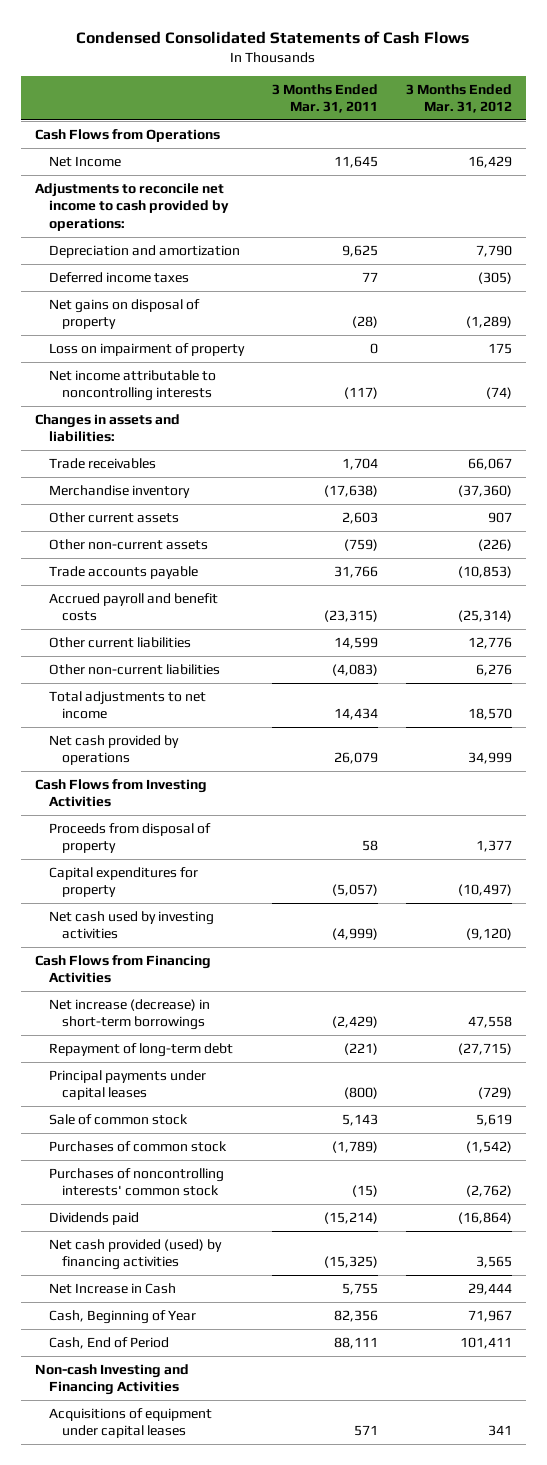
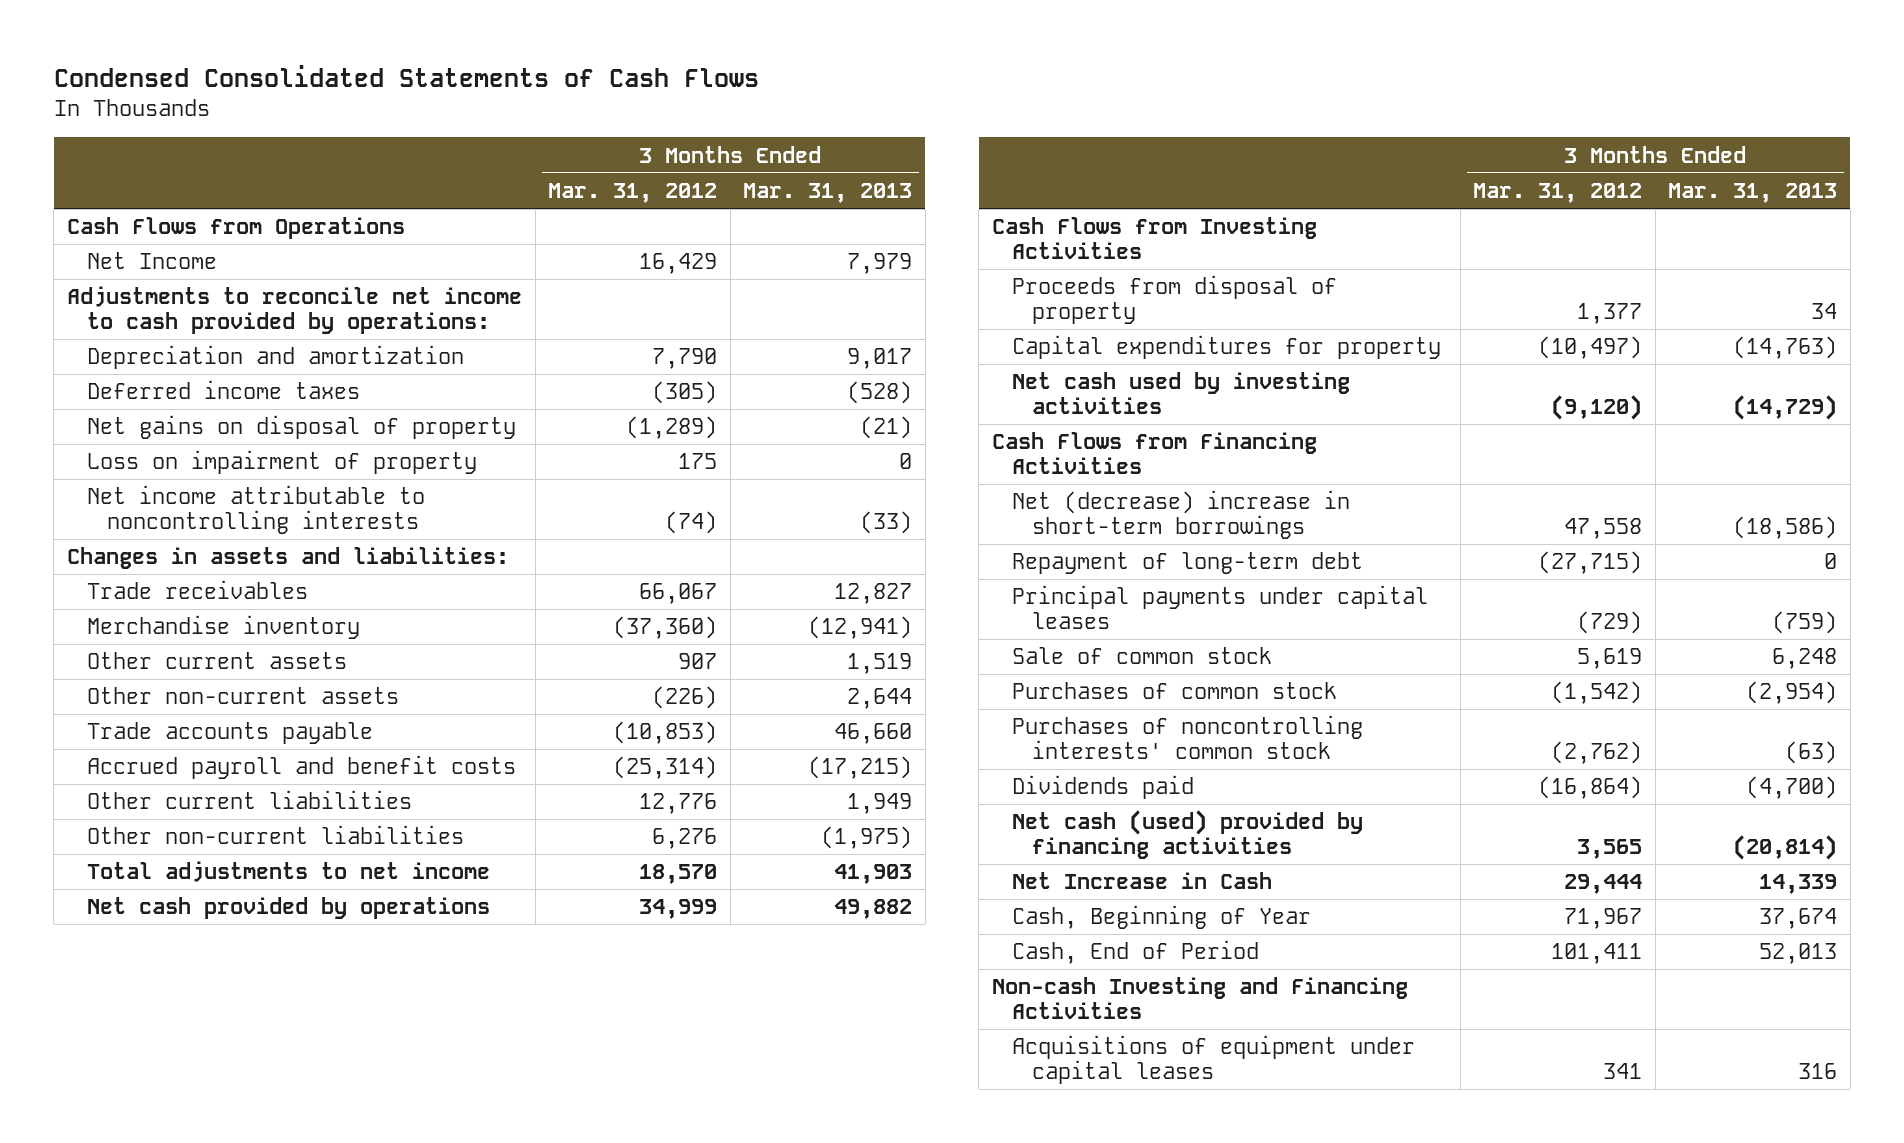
- | 3 Months Ended Mar. 31, 2011 | 3 Months Ended Mar. 31, 2012
+ | 3 Months Ended Mar. 31, 2012 | 3 Months Ended Mar. 31, 2013
- Net increase (decrease) in short-term borrowings | (2,429) | 47,558
+ Net (decrease) increase in short-term borrowings | 47,558 | (18,586)
- Net cash provided (used) by financing activities | (15,325) | 3,565
+ Net cash (used) provided by financing activities | 3,565 | (20,814)

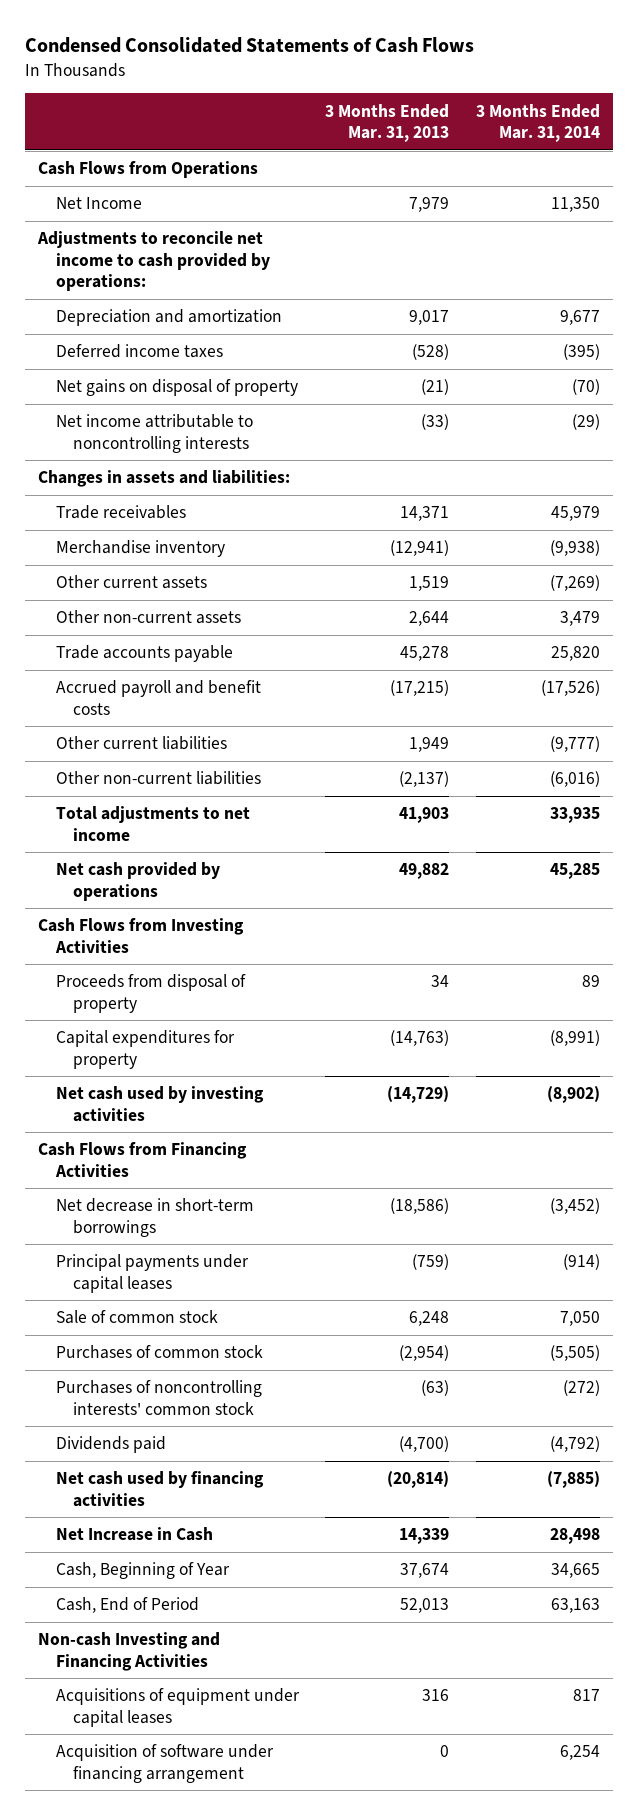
- | 3 Months Ended Mar. 31, 2012 | 3 Months Ended Mar. 31, 2013
+ | 3 Months Ended Mar. 31, 2013 | 3 Months Ended Mar. 31, 2014
- Loss on impairment of property | 175 | 0
- Trade receivables | 66,067 | 12,827
+ Trade receivables | 14,371 | 45,979
- Trade accounts payable | (10,853) | 46,660
+ Trade accounts payable | 45,278 | 25,820
- Other non-current liabilities | 6,276 | (1,975)
+ Other non-current liabilities | (2,137) | (6,016)
- Net (decrease) increase in short-term borrowings | 47,558 | (18,586)
- Repayment of long-term debt | (27,715) | 0
+ Net decrease in short-term borrowings | (18,586) | (3,452)
- Net cash (used) provided by financing activities | 3,565 | (20,814)
+ Net cash used by financing activities | (20,814) | (7,885)
+ Acquisition of software under financing arrangement | 0 | 6,254

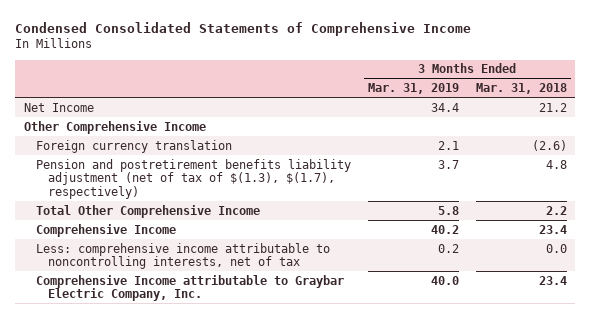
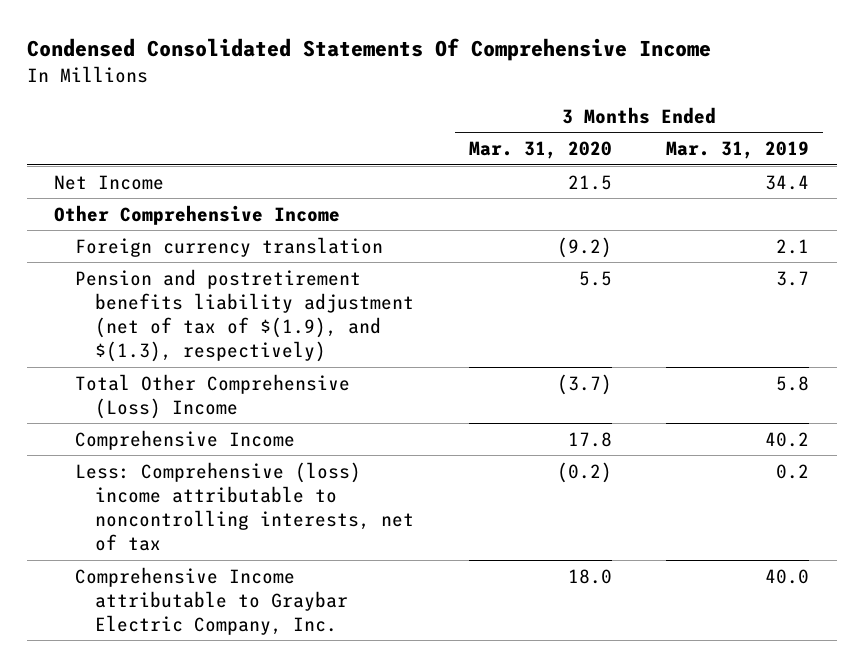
- Condensed Consolidated Statements of Comprehensive Income
+ Condensed Consolidated Statements Of Comprehensive Income
- | 3 Months Ended Mar. 31, 2019 | 3 Months Ended Mar. 31, 2018
+ | 3 Months Ended Mar. 31, 2020 | 3 Months Ended Mar. 31, 2019
- Pension and postretirement benefits liability adjustment (net of tax of $(1.3), $(1.7), respectively) | 3.7 | 4.8
- Total Other Comprehensive Income | 5.8 | 2.2
+ Pension and postretirement benefits liability adjustment (net of tax of $(1.9), and $(1.3), respectively) | 5.5 | 3.7
+ Total Other Comprehensive (Loss) Income | (3.7) | 5.8
- Less: comprehensive income attributable to noncontrolling interests, net of tax | 0.2 | 0.0
+ Less: Comprehensive (loss) income attributable to noncontrolling interests, net of tax | (0.2) | 0.2

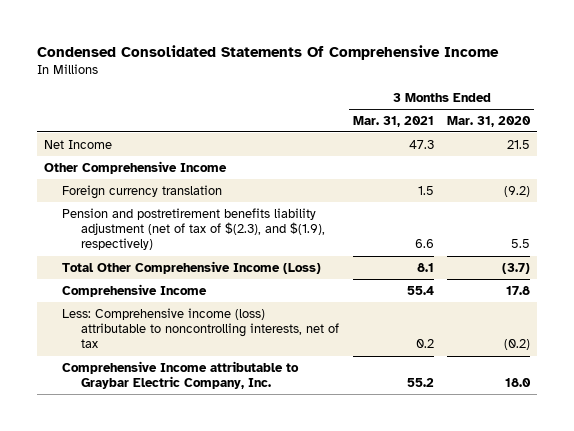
- | 3 Months Ended Mar. 31, 2020 | 3 Months Ended Mar. 31, 2019
+ | 3 Months Ended Mar. 31, 2021 | 3 Months Ended Mar. 31, 2020
- Pension and postretirement benefits liability adjustment (net of tax of $(1.9), and $(1.3), respectively) | 5.5 | 3.7
- Total Other Comprehensive (Loss) Income | (3.7) | 5.8
+ Pension and postretirement benefits liability adjustment (net of tax of $(2.3), and $(1.9), respectively) | 6.6 | 5.5
+ Total Other Comprehensive Income (Loss) | 8.1 | (3.7)
- Less: Comprehensive (loss) income attributable to noncontrolling interests, net of tax | (0.2) | 0.2
+ Less: Comprehensive income (loss) attributable to noncontrolling interests, net of tax | 0.2 | (0.2)

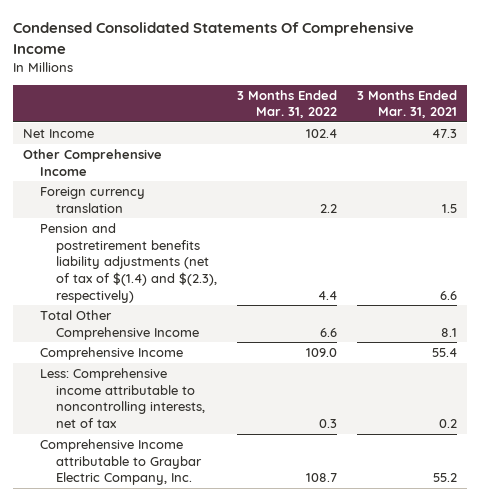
- | 3 Months Ended Mar. 31, 2021 | 3 Months Ended Mar. 31, 2020
+ | 3 Months Ended Mar. 31, 2022 | 3 Months Ended Mar. 31, 2021
- Pension and postretirement benefits liability adjustment (net of tax of $(2.3), and $(1.9), respectively) | 6.6 | 5.5
- Total Other Comprehensive Income (Loss) | 8.1 | (3.7)
+ Pension and postretirement benefits liability adjustments (net of tax of $(1.4) and $(2.3), respectively) | 4.4 | 6.6
+ Total Other Comprehensive Income | 6.6 | 8.1
- Less: Comprehensive income (loss) attributable to noncontrolling interests, net of tax | 0.2 | (0.2)
+ Less: Comprehensive income attributable to noncontrolling interests, net of tax | 0.3 | 0.2

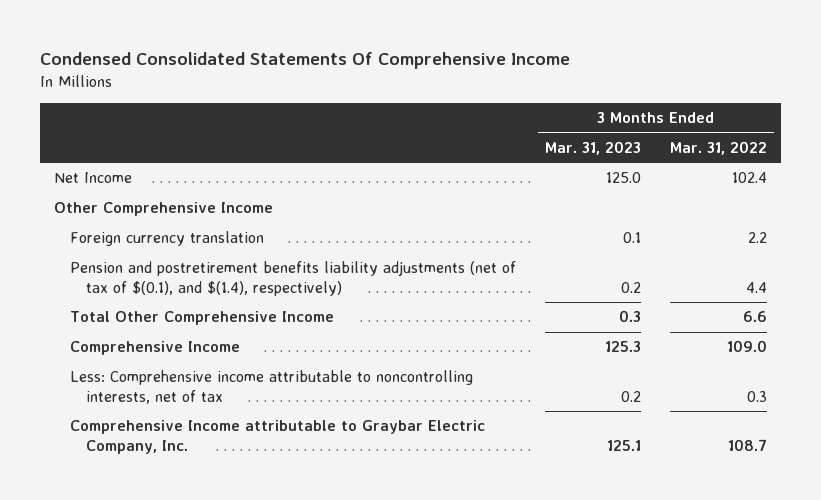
- | 3 Months Ended Mar. 31, 2022 | 3 Months Ended Mar. 31, 2021
+ | 3 Months Ended Mar. 31, 2023 | 3 Months Ended Mar. 31, 2022
- Pension and postretirement benefits liability adjustments (net of tax of $(1.4) and $(2.3), respectively) | 4.4 | 6.6
+ Pension and postretirement benefits liability adjustments (net of tax of $(0.1), and $(1.4), respectively) | 0.2 | 4.4

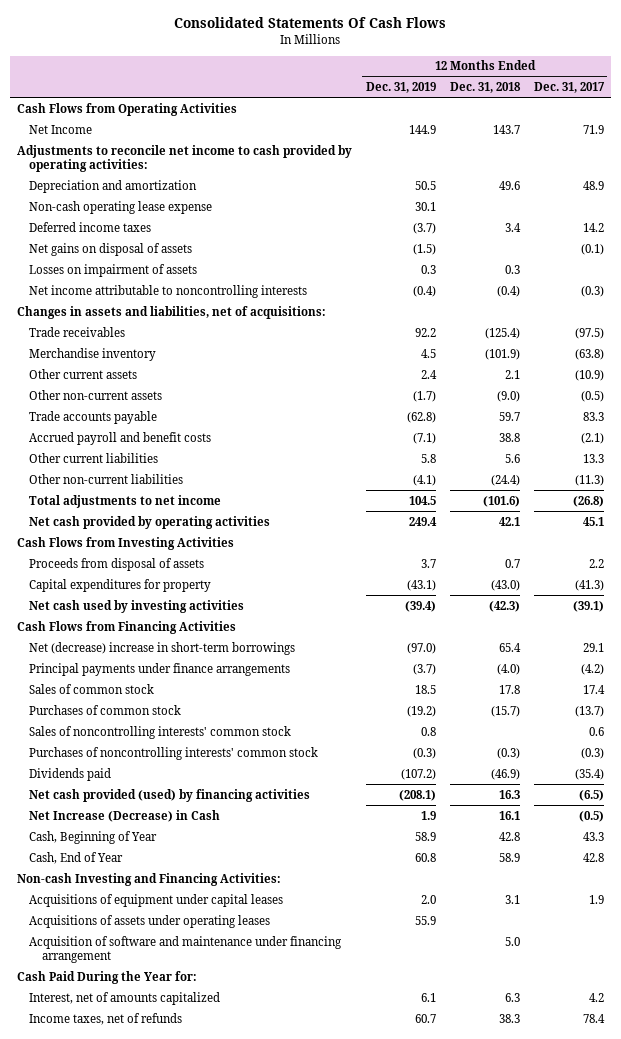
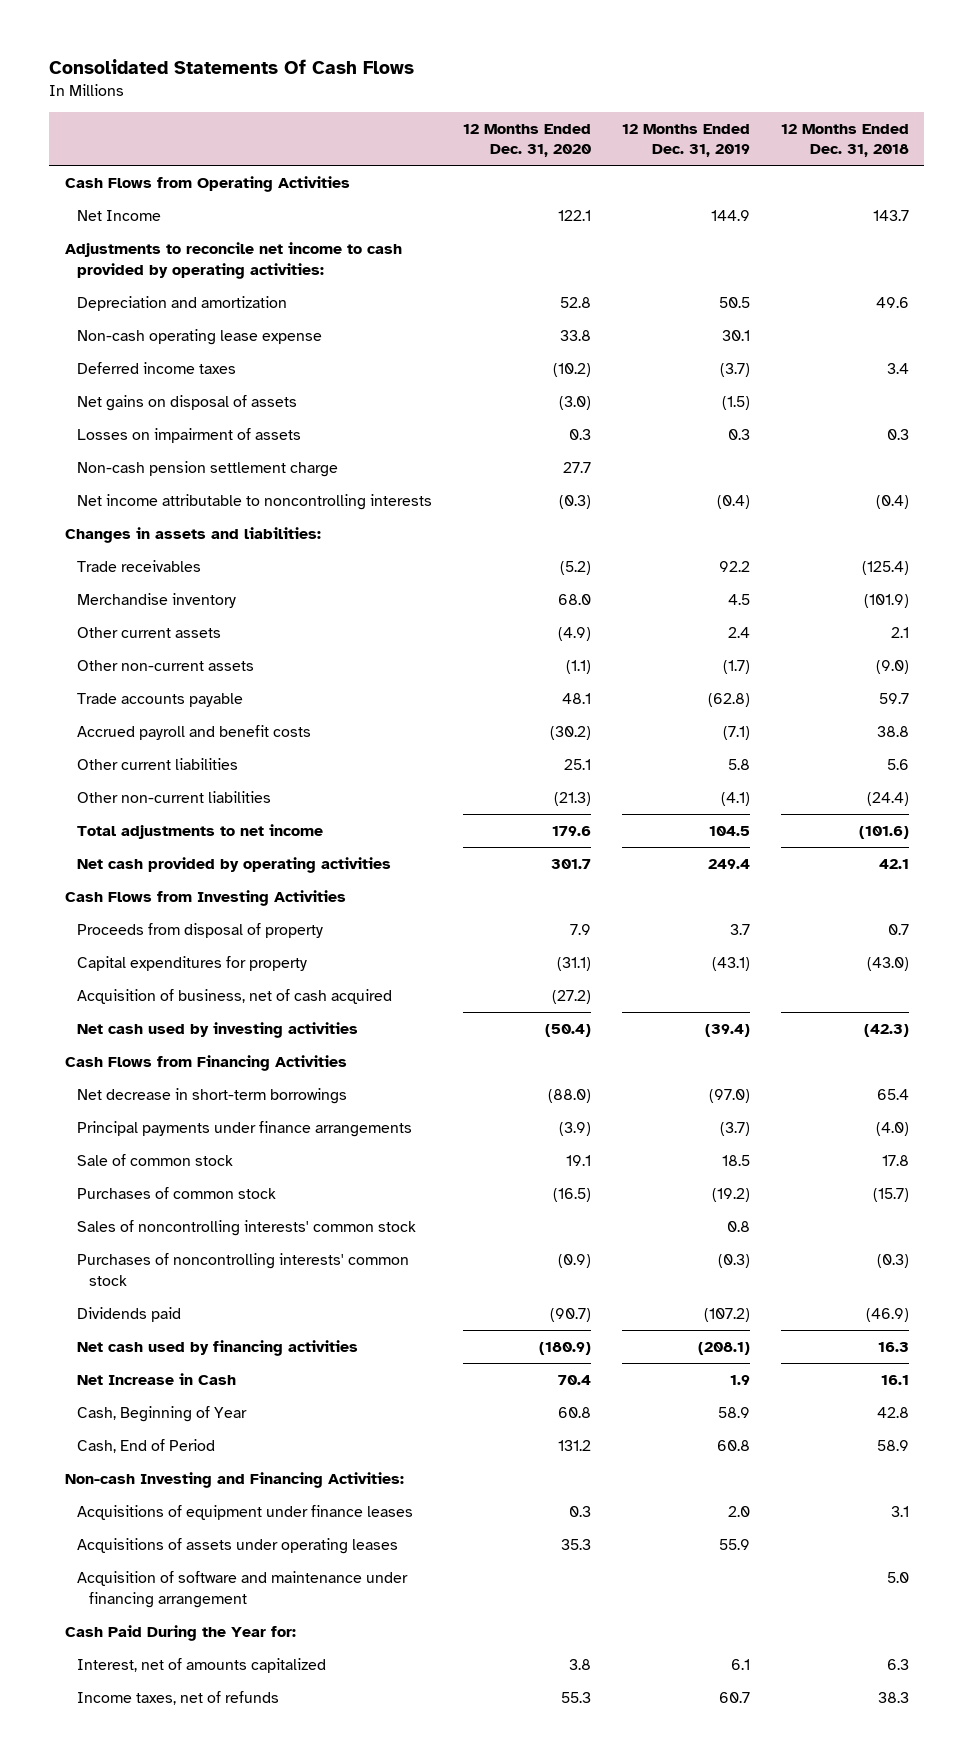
- | 12 Months Ended Dec. 31, 2019 | 12 Months Ended Dec. 31, 2018 | 12 Months Ended Dec. 31, 2017
+ | 12 Months Ended Dec. 31, 2020 | 12 Months Ended Dec. 31, 2019 | 12 Months Ended Dec. 31, 2018
+ Non-cash pension settlement charge | 27.7 | |
- Changes in assets and liabilities, net of acquisitions:
+ Changes in assets and liabilities:
- Proceeds from disposal of assets | 3.7 | 0.7 | 2.2
+ Proceeds from disposal of property | 7.9 | 3.7 | 0.7
+ Acquisition of business, net of cash acquired | (27.2) | |
- Net (decrease) increase in short-term borrowings | (97.0) | 65.4 | 29.1
+ Net decrease in short-term borrowings | (88.0) | (97.0) | 65.4
- Sales of common stock | 18.5 | 17.8 | 17.4
+ Sale of common stock | 19.1 | 18.5 | 17.8
- Net cash provided (used) by financing activities | (208.1) | 16.3 | (6.5)
- Net Increase (Decrease) in Cash | 1.9 | 16.1 | (0.5)
+ Net cash used by financing activities | (180.9) | (208.1) | 16.3
+ Net Increase in Cash | 70.4 | 1.9 | 16.1
- Cash, End of Year | 60.8 | 58.9 | 42.8
+ Cash, End of Period | 131.2 | 60.8 | 58.9
- Acquisitions of equipment under capital leases | 2.0 | 3.1 | 1.9
+ Acquisitions of equipment under finance leases | 0.3 | 2.0 | 3.1

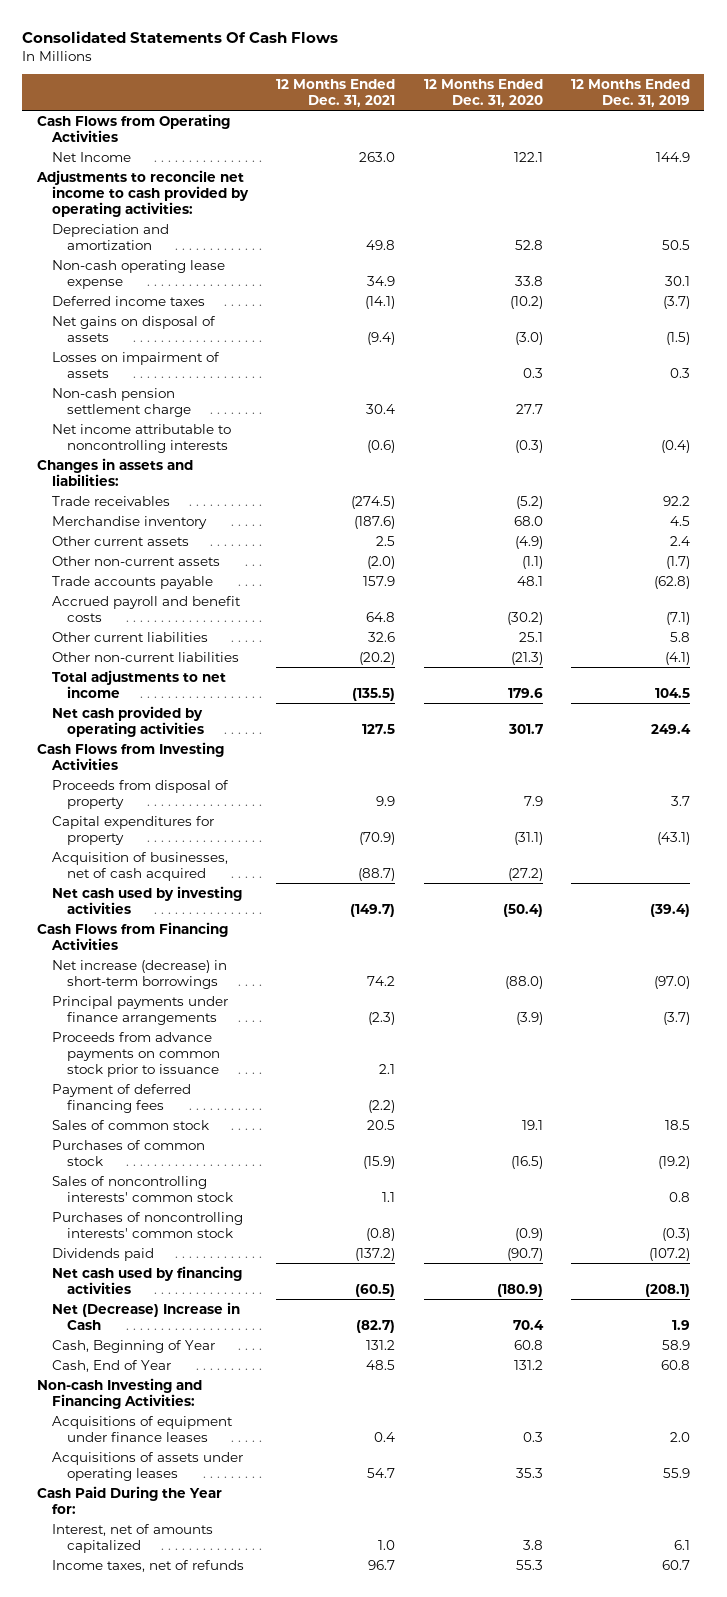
- | 12 Months Ended Dec. 31, 2020 | 12 Months Ended Dec. 31, 2019 | 12 Months Ended Dec. 31, 2018
+ | 12 Months Ended Dec. 31, 2021 | 12 Months Ended Dec. 31, 2020 | 12 Months Ended Dec. 31, 2019
- Acquisition of business, net of cash acquired | (27.2) | |
+ Acquisition of businesses, net of cash acquired | (88.7) | (27.2) |
- Net decrease in short-term borrowings | (88.0) | (97.0) | 65.4
+ Net increase (decrease) in short-term borrowings | 74.2 | (88.0) | (97.0)
- Sale of common stock | 19.1 | 18.5 | 17.8
+ Proceeds from advance payments on common stock prior to issuance | 2.1 | |
+ Payment of deferred financing fees | (2.2) | |
+ Sales of common stock | 20.5 | 19.1 | 18.5
- Net Increase in Cash | 70.4 | 1.9 | 16.1
+ Net (Decrease) Increase in Cash | (82.7) | 70.4 | 1.9
- Cash, End of Period | 131.2 | 60.8 | 58.9
+ Cash, End of Year | 48.5 | 131.2 | 60.8
- Acquisition of software and maintenance under financing arrangement | | | 5.0

